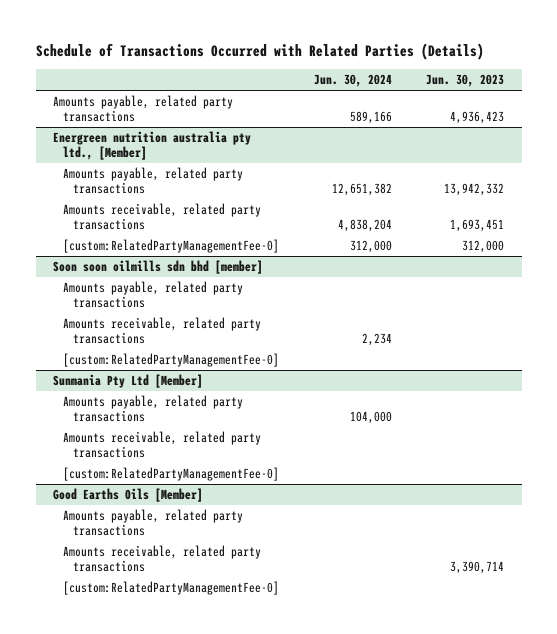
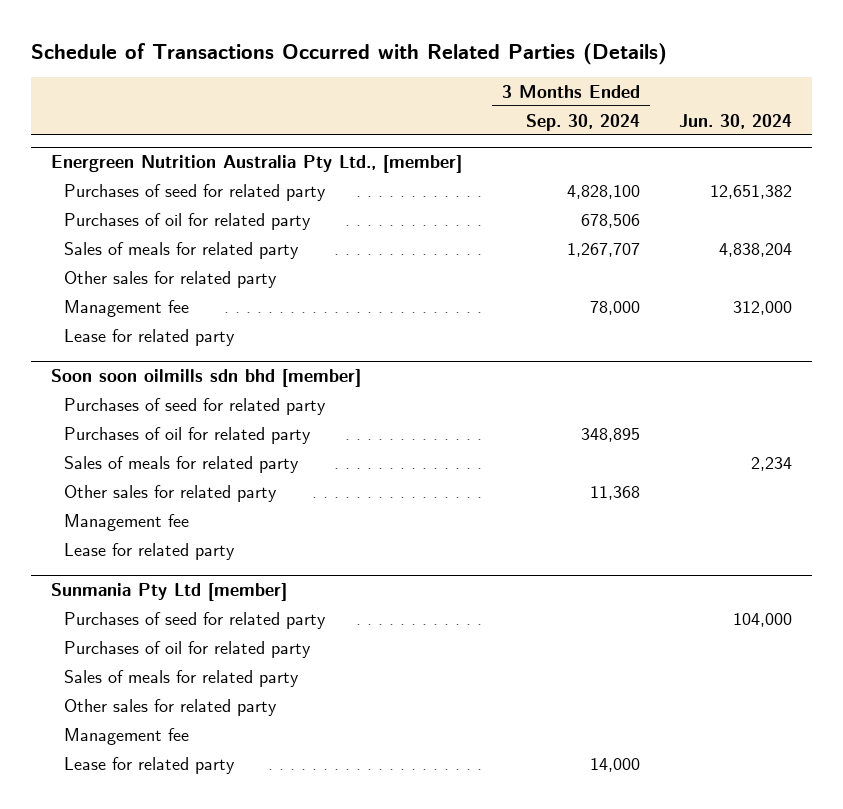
- | Jun. 30, 2024 | Jun. 30, 2023
+ | 3 Months Ended Sep. 30, 2024 | Jun. 30, 2024
- Amounts payable, related party transactions | 589,166 | 4,936,423
- Energreen nutrition australia pty ltd., [Member]
- Amounts payable, related party transactions | 12,651,382 | 13,942,332
- Amounts receivable, related party transactions | 4,838,204 | 1,693,451
- [custom:RelatedPartyManagementFee-0] | 312,000 | 312,000
+ Energreen Nutrition Australia Pty Ltd., [member]
+ Purchases of seed for related party | 4,828,100 | 12,651,382
+ Purchases of oil for related party | 678,506 |
+ Sales of meals for related party | 1,267,707 | 4,838,204
+ Other sales for related party
+ Management fee | 78,000 | 312,000
+ Lease for related party
@ Soon soon oilmills sdn bhd [member]
- Amounts payable, related party transactions
- Amounts receivable, related party transactions | 2,234 |
- [custom:RelatedPartyManagementFee-0]
- Sunmania Pty Ltd [Member]
- Amounts payable, related party transactions | 104,000 |
- Amounts receivable, related party transactions
- [custom:RelatedPartyManagementFee-0]
- Good Earths Oils [Member]
- Amounts payable, related party transactions
- Amounts receivable, related party transactions | | 3,390,714
- [custom:RelatedPartyManagementFee-0]
@ Soon soon oilmills sdn bhd [member]
+ Purchases of seed for related party
+ Purchases of oil for related party | 348,895 |
+ Sales of meals for related party | | 2,234
+ Other sales for related party | 11,368 |
+ Management fee
+ Lease for related party
+ Sunmania Pty Ltd [member]
+ Purchases of seed for related party | | 104,000
+ Purchases of oil for related party
+ Sales of meals for related party
+ Other sales for related party
+ Management fee
+ Lease for related party | 14,000 |

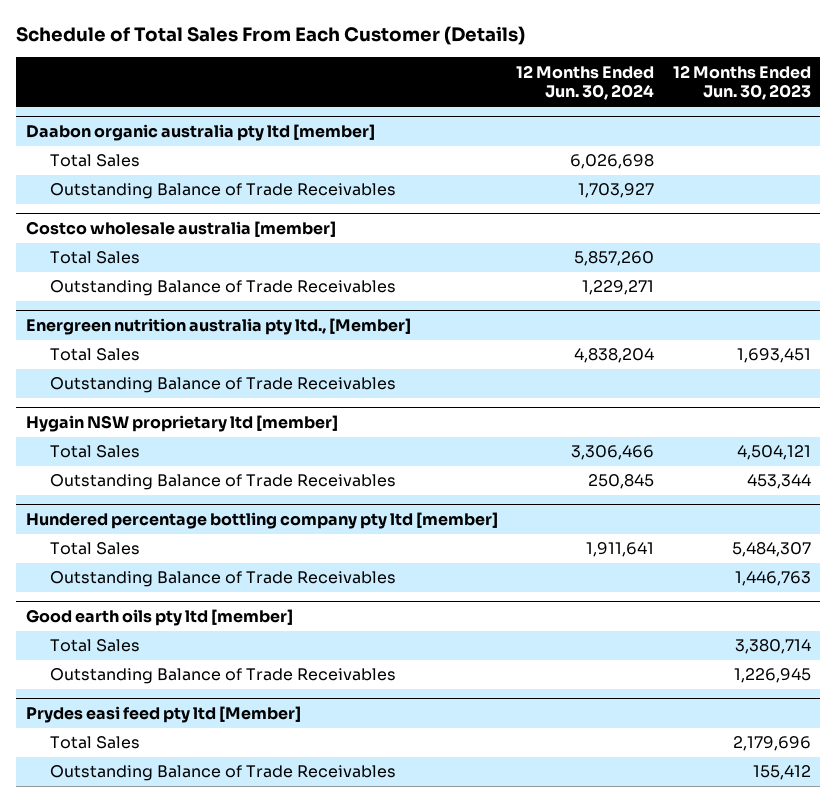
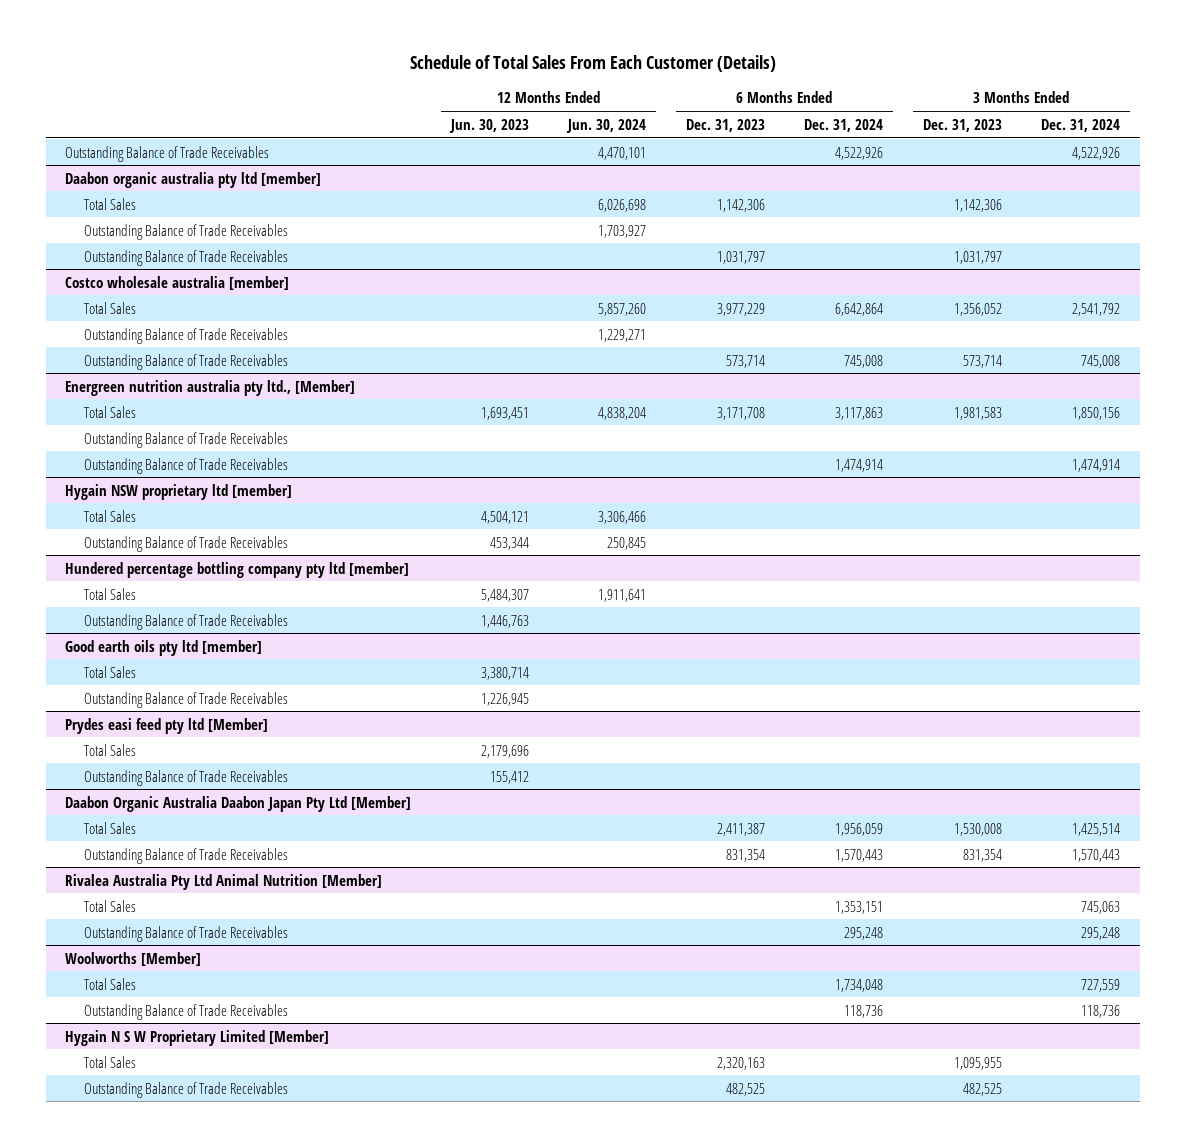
- | 12 Months Ended Jun. 30, 2024 | 12 Months Ended Jun. 30, 2023
+ | 12 Months Ended Jun. 30, 2023 | 12 Months Ended Jun. 30, 2024 | 6 Months Ended Dec. 31, 2023 | 6 Months Ended Dec. 31, 2024 | 3 Months Ended Dec. 31, 2023 | 3 Months Ended Dec. 31, 2024
+ Outstanding Balance of Trade Receivables | | 4,470,101 | | 4,522,926 | | 4,522,926
@ Daabon organic australia pty ltd [member]
+ Outstanding Balance of Trade Receivables | | | 1,031,797 | | 1,031,797 |
@ Costco wholesale australia [member]
+ Outstanding Balance of Trade Receivables | | | 573,714 | 745,008 | 573,714 | 745,008
@ Energreen nutrition australia pty ltd., [Member]
+ Outstanding Balance of Trade Receivables | | | | 1,474,914 | | 1,474,914
+ Daabon Organic Australia Daabon Japan Pty Ltd [Member]
+ Total Sales | | | 2,411,387 | 1,956,059 | 1,530,008 | 1,425,514
+ Outstanding Balance of Trade Receivables | | | 831,354 | 1,570,443 | 831,354 | 1,570,443
+ Rivalea Australia Pty Ltd Animal Nutrition [Member]
+ Total Sales | | | | 1,353,151 | | 745,063
+ Outstanding Balance of Trade Receivables | | | | 295,248 | | 295,248
+ Woolworths [Member]
+ Total Sales | | | | 1,734,048 | | 727,559
+ Outstanding Balance of Trade Receivables | | | | 118,736 | | 118,736
+ Hygain N S W Proprietary Limited [Member]
+ Total Sales | | | 2,320,163 | | 1,095,955 |
+ Outstanding Balance of Trade Receivables | | | 482,525 | | 482,525 |

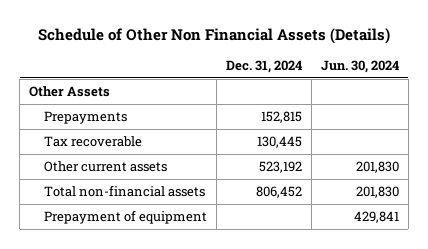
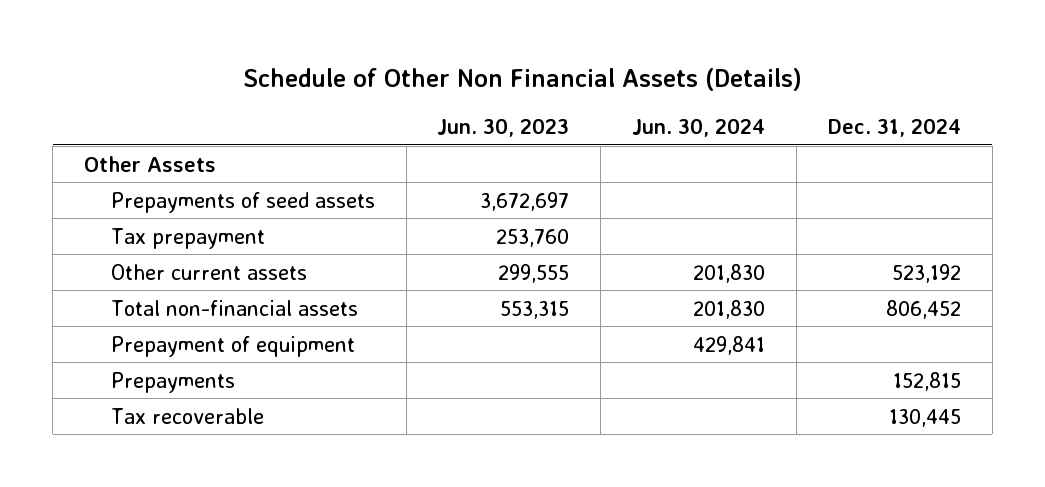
- | Dec. 31, 2024 | Jun. 30, 2024
+ | Jun. 30, 2023 | Jun. 30, 2024 | Dec. 31, 2024
+ Prepayments of seed assets | 3,672,697 | |
+ Tax prepayment | 253,760 | |
moved down: Prepayments | | | 152,815
moved down: Tax recoverable | | | 130,445

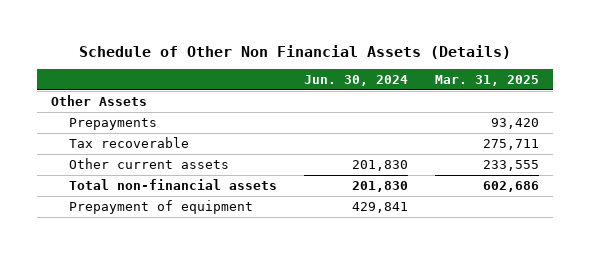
- | Jun. 30, 2023 | Jun. 30, 2024 | Dec. 31, 2024
+ | Jun. 30, 2024 | Mar. 31, 2025
- Prepayments of seed assets | 3,672,697 | |
- Tax prepayment | 253,760 | |
moved up: Prepayments | | 93,420
moved up: Tax recoverable | | 275,711

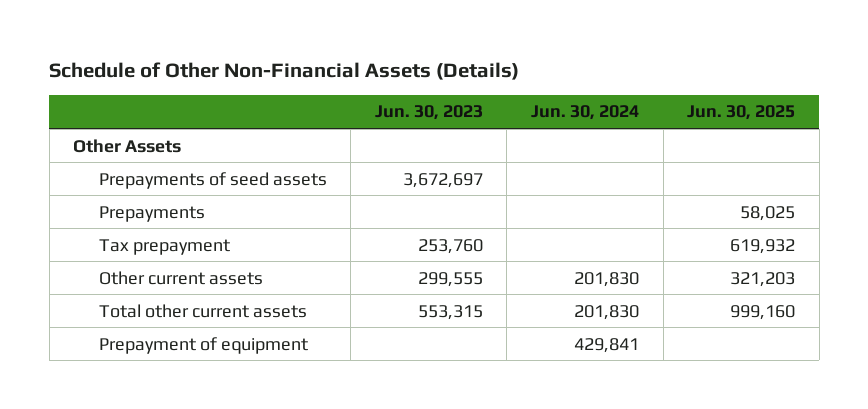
- Schedule of Other Non Financial Assets (Details)
+ Schedule of Other Non-Financial Assets (Details)
- | Jun. 30, 2024 | Mar. 31, 2025
+ | Jun. 30, 2023 | Jun. 30, 2024 | Jun. 30, 2025
+ Prepayments of seed assets | 3,672,697 | |
- Tax recoverable | | 275,711
+ Tax prepayment | 253,760 | | 619,932
- Total non-financial assets | 201,830 | 602,686
+ Total other current assets | 553,315 | 201,830 | 999,160

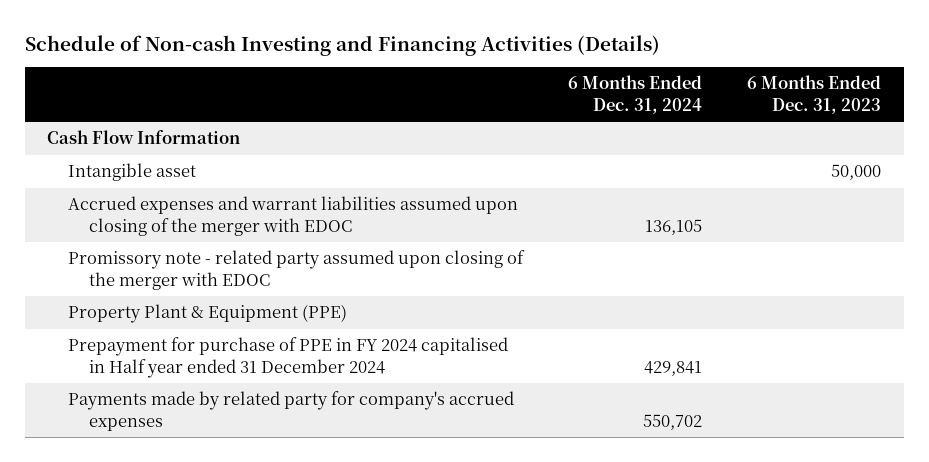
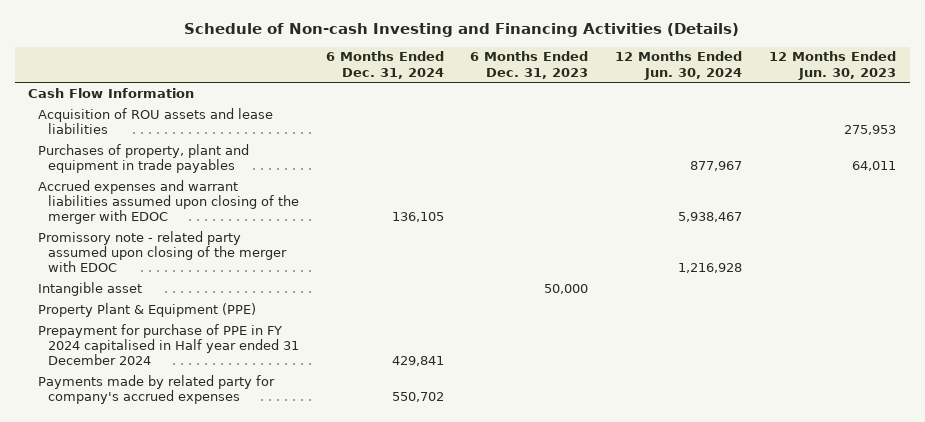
- | 6 Months Ended Dec. 31, 2024 | 6 Months Ended Dec. 31, 2023
+ | 6 Months Ended Dec. 31, 2024 | 6 Months Ended Dec. 31, 2023 | 12 Months Ended Jun. 30, 2024 | 12 Months Ended Jun. 30, 2023
+ Acquisition of ROU assets and lease liabilities | | | | 275,953
+ Purchases of property, plant and equipment in trade payables | | | 877,967 | 64,011
moved down: Intangible asset | | 50,000 | |

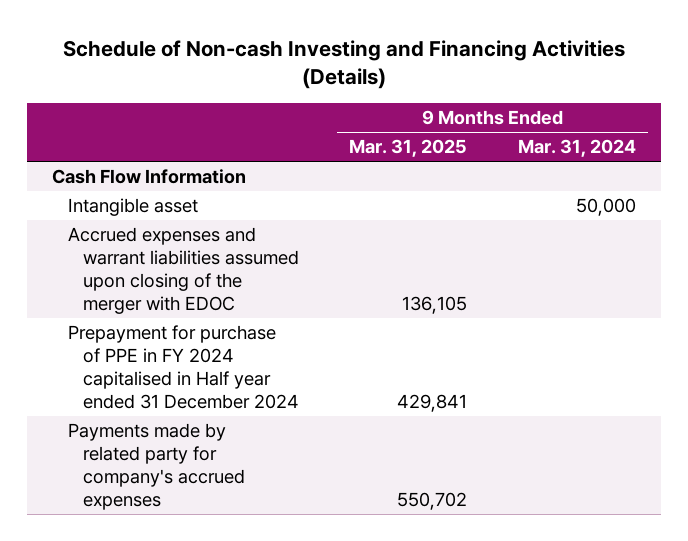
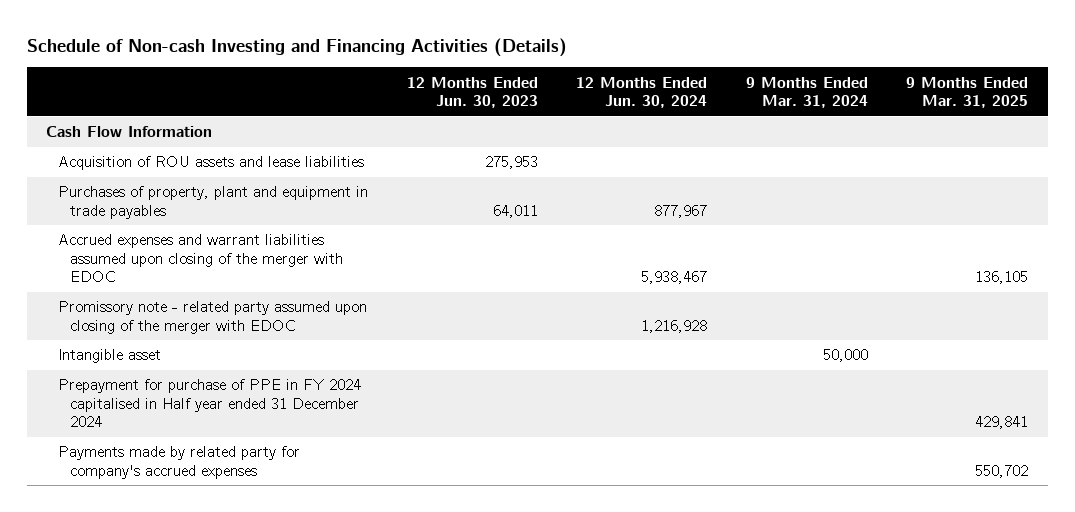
- | 9 Months Ended Mar. 31, 2025 | 9 Months Ended Mar. 31, 2024
+ | 12 Months Ended Jun. 30, 2023 | 12 Months Ended Jun. 30, 2024 | 9 Months Ended Mar. 31, 2024 | 9 Months Ended Mar. 31, 2025
+ Acquisition of ROU assets and lease liabilities | 275,953 | | |
+ Purchases of property, plant and equipment in trade payables | 64,011 | 877,967 | |
+ Promissory note - related party assumed upon closing of the merger with EDOC | | 1,216,928 | |
moved down: Intangible asset | | | 50,000 |

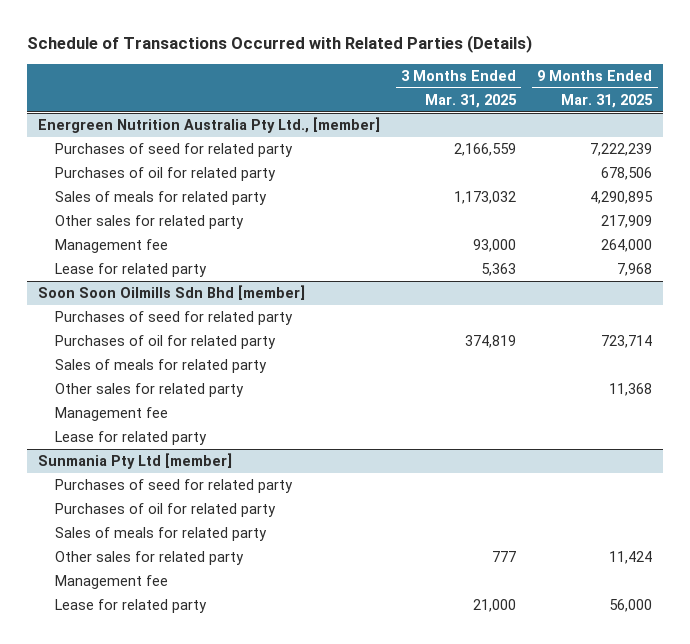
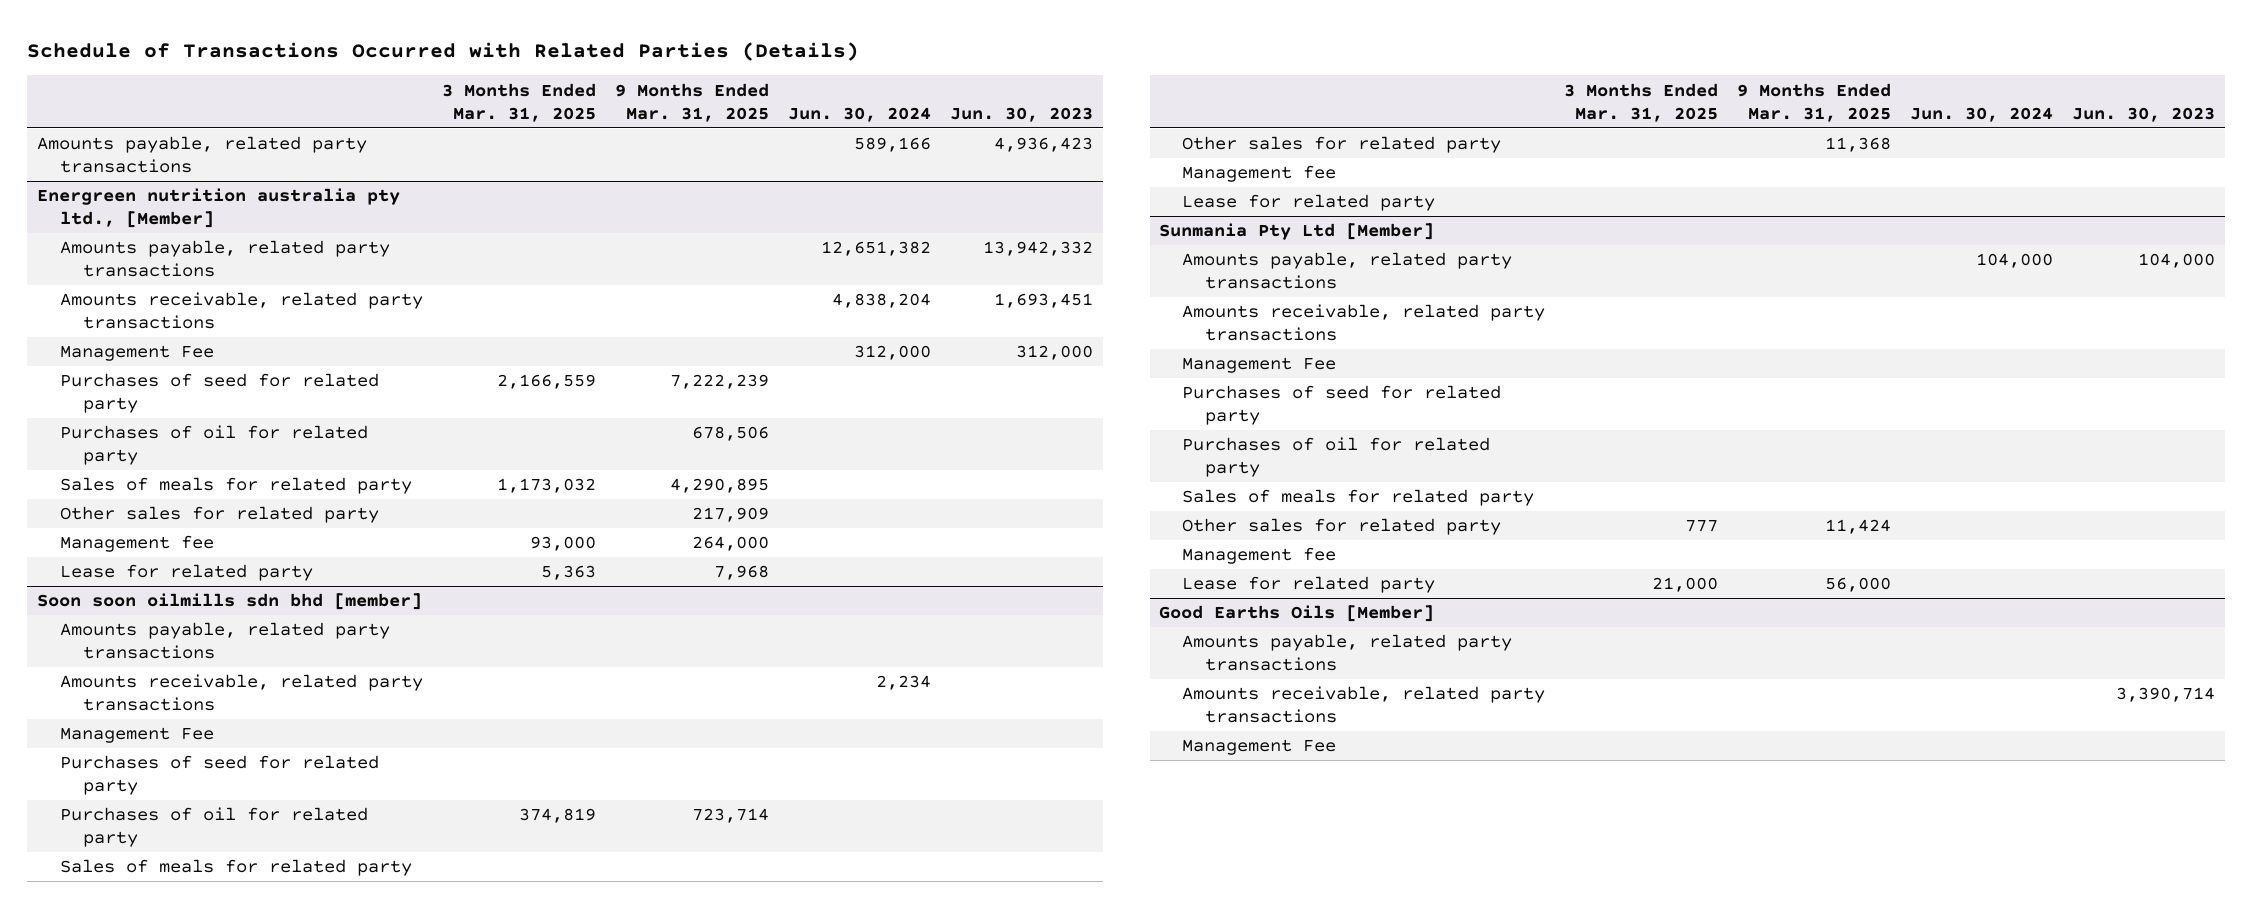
- | 3 Months Ended Mar. 31, 2025 | 9 Months Ended Mar. 31, 2025
+ | 3 Months Ended Mar. 31, 2025 | 9 Months Ended Mar. 31, 2025 | Jun. 30, 2024 | Jun. 30, 2023
- Energreen Nutrition Australia Pty Ltd., [member]
+ Amounts payable, related party transactions | | | 589,166 | 4,936,423
+ Energreen nutrition australia pty ltd., [Member]
+ Amounts payable, related party transactions | | | 12,651,382 | 13,942,332
+ Amounts receivable, related party transactions | | | 4,838,204 | 1,693,451
+ Management Fee | | | 312,000 | 312,000
- Soon Soon Oilmills Sdn Bhd [member]
+ Soon soon oilmills sdn bhd [member]
+ Amounts payable, related party transactions
+ Amounts receivable, related party transactions | | | 2,234 |
+ Management Fee
- Sunmania Pty Ltd [member]
+ Sunmania Pty Ltd [Member]
+ Amounts payable, related party transactions | | | 104,000 | 104,000
+ Amounts receivable, related party transactions
+ Management Fee
+ Good Earths Oils [Member]
+ Amounts payable, related party transactions
+ Amounts receivable, related party transactions | | | | 3,390,714
+ Management Fee

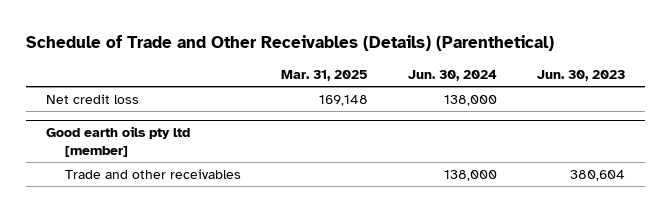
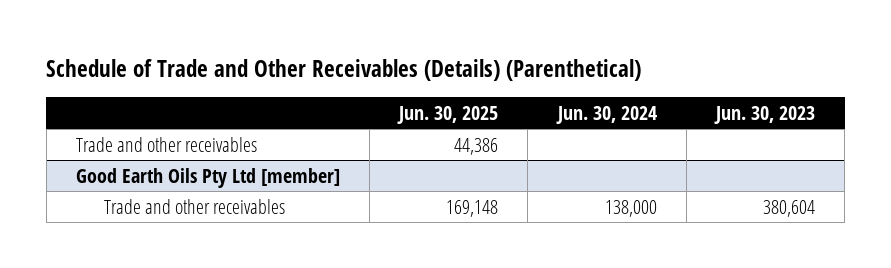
- | Mar. 31, 2025 | Jun. 30, 2024 | Jun. 30, 2023
+ | Jun. 30, 2025 | Jun. 30, 2024 | Jun. 30, 2023
- Net credit loss | 169,148 | 138,000 |
- Good earth oils pty ltd [member]
+ Trade and other receivables | 44,386 | |
+ Good Earth Oils Pty Ltd [member]

